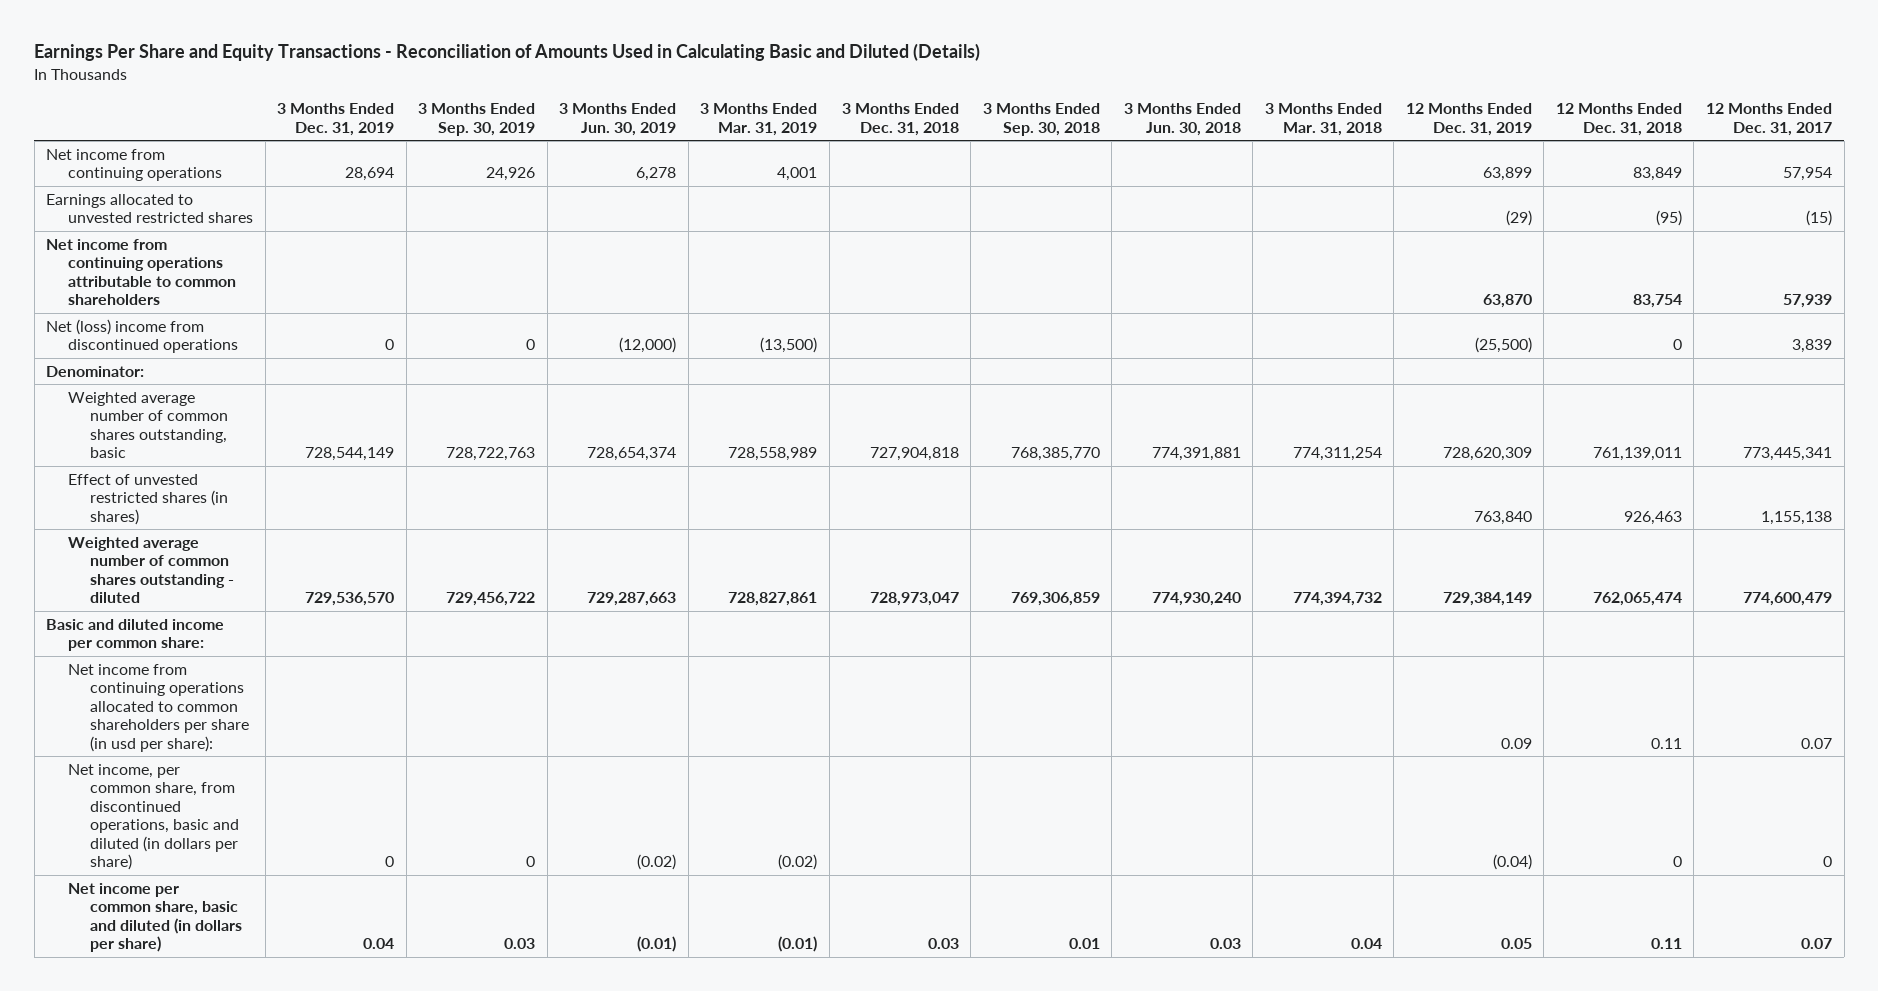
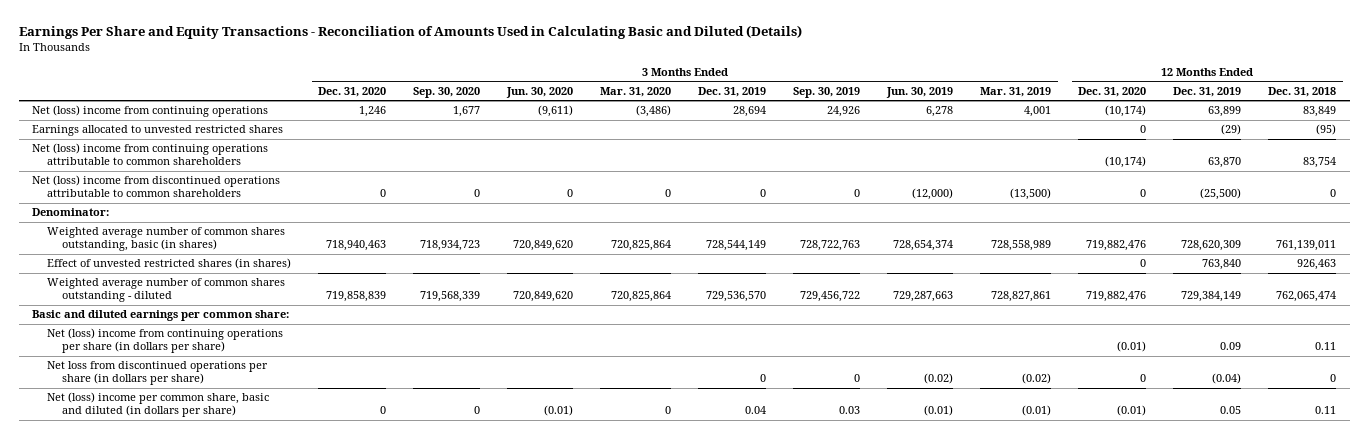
- | 3 Months Ended Dec. 31, 2019 | 3 Months Ended Sep. 30, 2019 | 3 Months Ended Jun. 30, 2019 | 3 Months Ended Mar. 31, 2019 | 3 Months Ended Dec. 31, 2018 | 3 Months Ended Sep. 30, 2018 | 3 Months Ended Jun. 30, 2018 | 3 Months Ended Mar. 31, 2018 | 12 Months Ended Dec. 31, 2019 | 12 Months Ended Dec. 31, 2018 | 12 Months Ended Dec. 31, 2017
+ | 3 Months Ended Dec. 31, 2020 | 3 Months Ended Sep. 30, 2020 | 3 Months Ended Jun. 30, 2020 | 3 Months Ended Mar. 31, 2020 | 3 Months Ended Dec. 31, 2019 | 3 Months Ended Sep. 30, 2019 | 3 Months Ended Jun. 30, 2019 | 3 Months Ended Mar. 31, 2019 | 12 Months Ended Dec. 31, 2020 | 12 Months Ended Dec. 31, 2019 | 12 Months Ended Dec. 31, 2018
- Net income from continuing operations | 28,694 | 24,926 | 6,278 | 4,001 | | | | | 63,899 | 83,849 | 57,954
+ Net (loss) income from continuing operations | 1,246 | 1,677 | (9,611) | (3,486) | 28,694 | 24,926 | 6,278 | 4,001 | (10,174) | 63,899 | 83,849
- Net income from continuing operations attributable to common shareholders | | | | | | | | | 63,870 | 83,754 | 57,939
- Net (loss) income from discontinued operations | 0 | 0 | (12,000) | (13,500) | | | | | (25,500) | 0 | 3,839
+ Net (loss) income from continuing operations attributable to common shareholders | | | | | | | | | (10,174) | 63,870 | 83,754
+ Net (loss) income from discontinued operations attributable to common shareholders | 0 | 0 | 0 | 0 | 0 | 0 | (12,000) | (13,500) | 0 | (25,500) | 0
- Weighted average number of common shares outstanding, basic | 728,544,149 | 728,722,763 | 728,654,374 | 728,558,989 | 727,904,818 | 768,385,770 | 774,391,881 | 774,311,254 | 728,620,309 | 761,139,011 | 773,445,341
+ Weighted average number of common shares outstanding, basic (in shares) | 718,940,463 | 718,934,723 | 720,849,620 | 720,825,864 | 728,544,149 | 728,722,763 | 728,654,374 | 728,558,989 | 719,882,476 | 728,620,309 | 761,139,011
- Basic and diluted income per common share:
- Net income from continuing operations allocated to common shareholders per share (in usd per share): | | | | | | | | | 0.09 | 0.11 | 0.07
- Net income, per common share, from discontinued operations, basic and diluted (in dollars per share) | 0 | 0 | (0.02) | (0.02) | | | | | (0.04) | 0 | 0
- Net income per common share, basic and diluted (in dollars per share) | 0.04 | 0.03 | (0.01) | (0.01) | 0.03 | 0.01 | 0.03 | 0.04 | 0.05 | 0.11 | 0.07
+ Basic and diluted earnings per common share:
+ Net (loss) income from continuing operations per share (in dollars per share) | | | | | | | | | (0.01) | 0.09 | 0.11
+ Net loss from discontinued operations per share (in dollars per share) | | | | | 0 | 0 | (0.02) | (0.02) | 0 | (0.04) | 0
+ Net (loss) income per common share, basic and diluted (in dollars per share) | 0 | 0 | (0.01) | 0 | 0.04 | 0.03 | (0.01) | (0.01) | (0.01) | 0.05 | 0.11

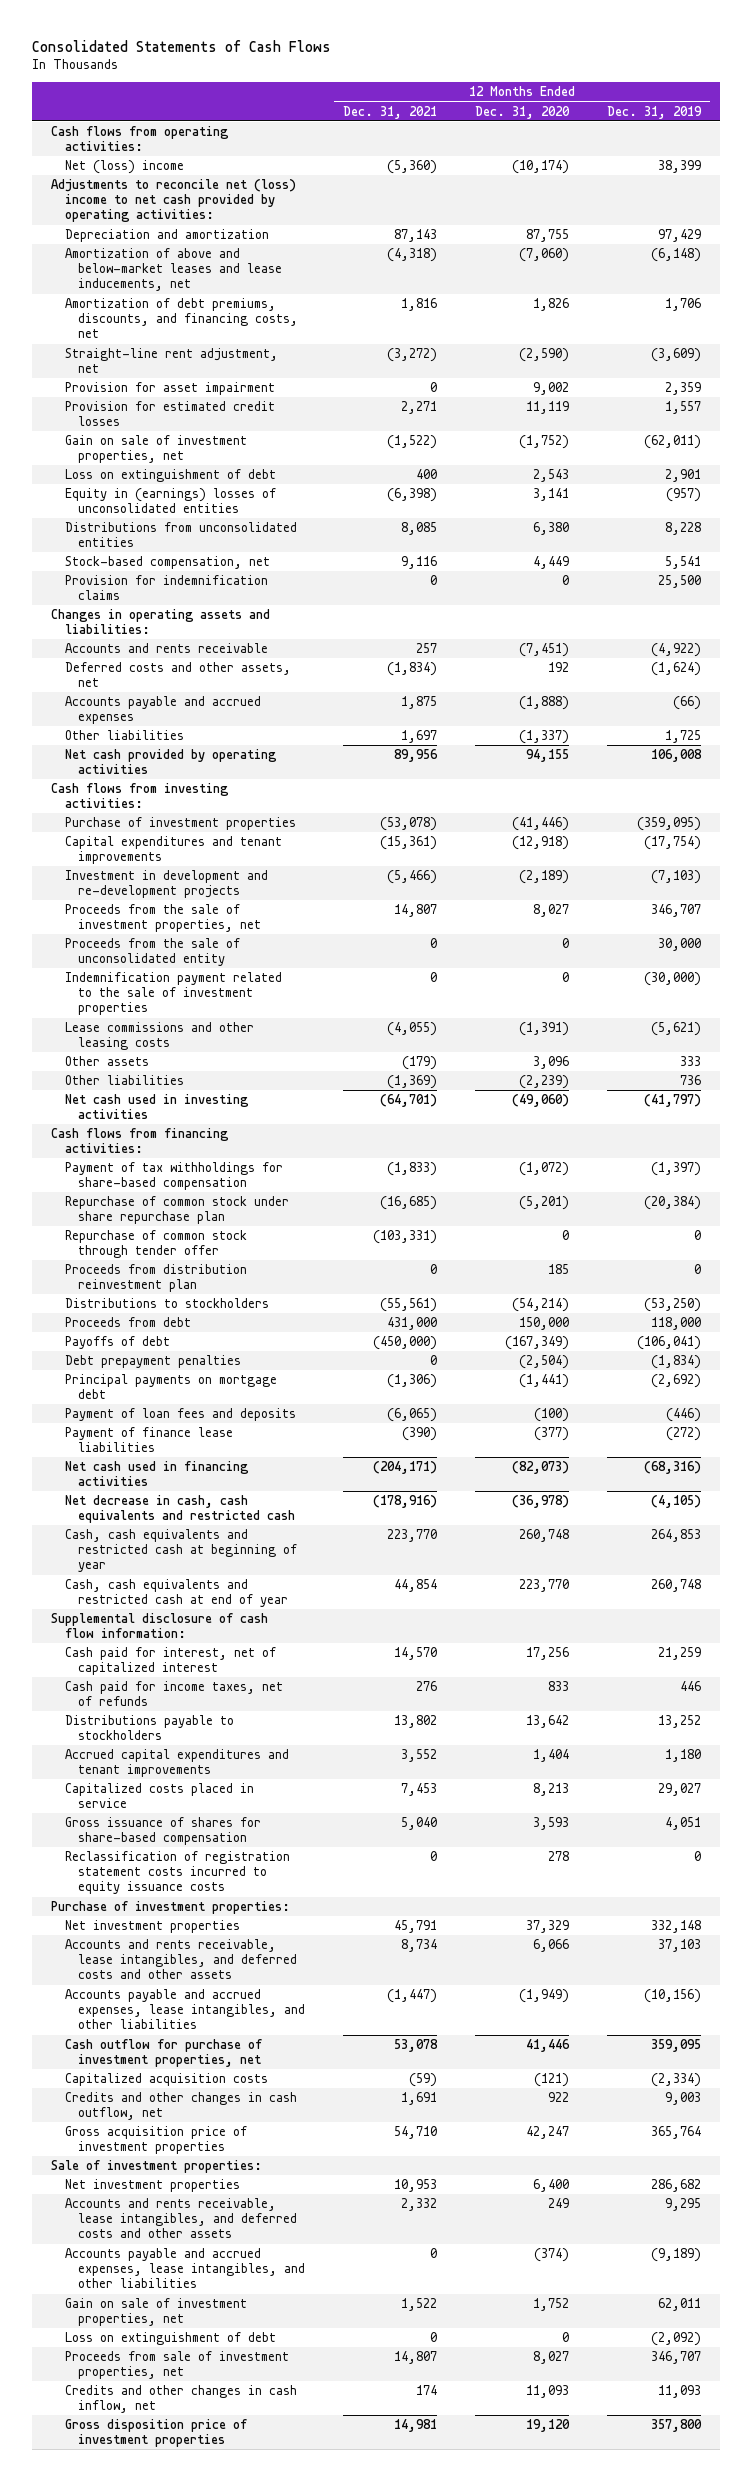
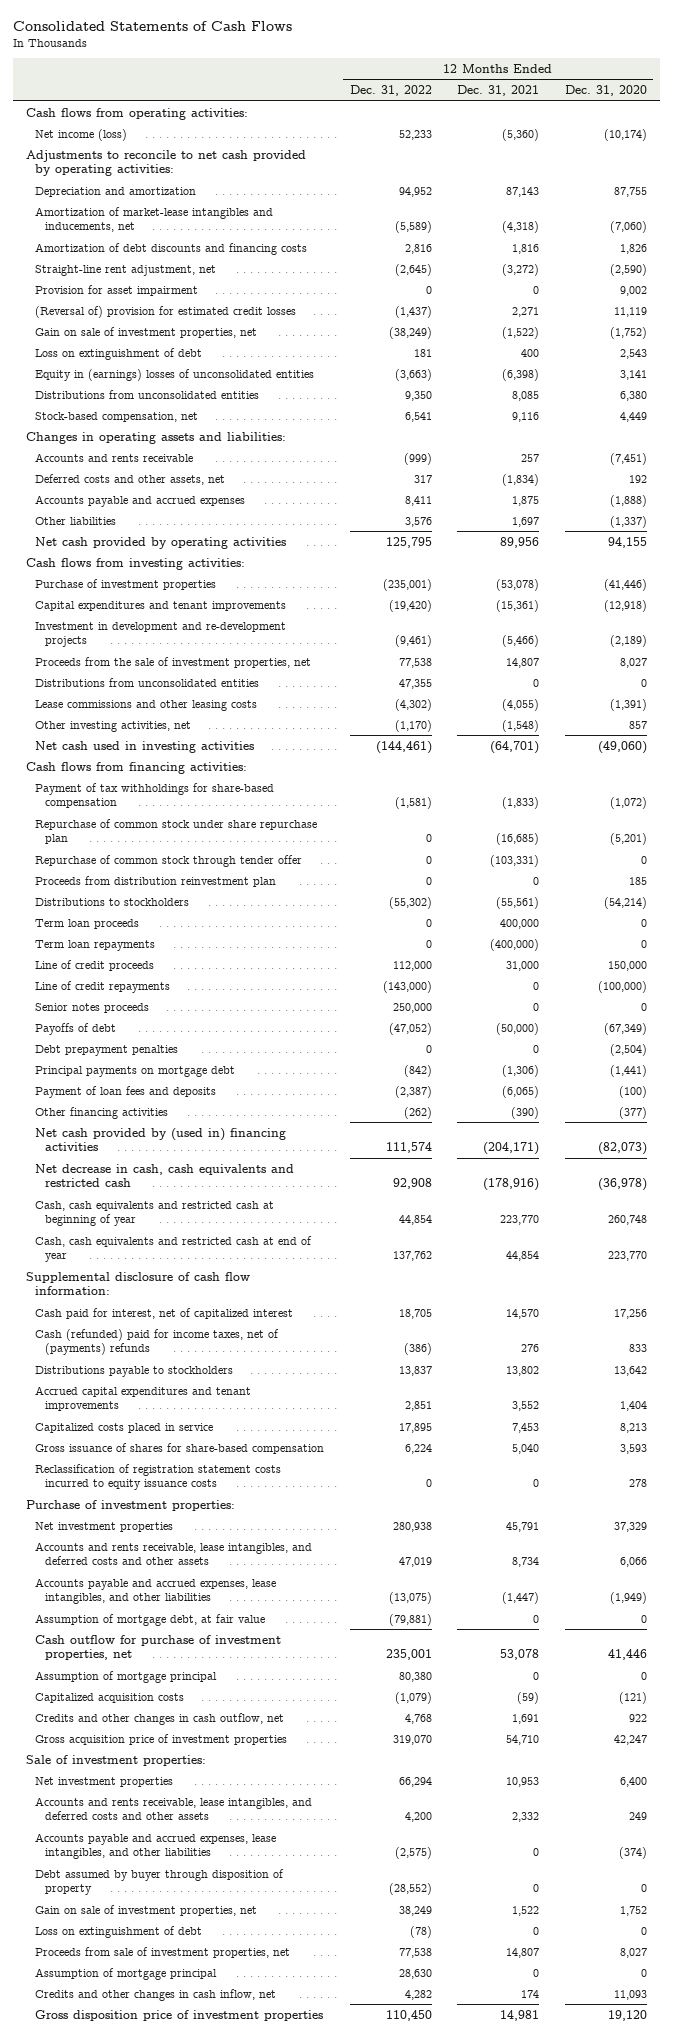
- | 12 Months Ended Dec. 31, 2021 | 12 Months Ended Dec. 31, 2020 | 12 Months Ended Dec. 31, 2019
+ | 12 Months Ended Dec. 31, 2022 | 12 Months Ended Dec. 31, 2021 | 12 Months Ended Dec. 31, 2020
- Net (loss) income | (5,360) | (10,174) | 38,399
- Adjustments to reconcile net (loss) income to net cash provided by operating activities:
+ Net income (loss) | 52,233 | (5,360) | (10,174)
+ Adjustments to reconcile to net cash provided by operating activities:
- Amortization of above and below-market leases and lease inducements, net | (4,318) | (7,060) | (6,148)
- Amortization of debt premiums, discounts, and financing costs, net | 1,816 | 1,826 | 1,706
+ Amortization of market-lease intangibles and inducements, net | (5,589) | (4,318) | (7,060)
+ Amortization of debt discounts and financing costs | 2,816 | 1,816 | 1,826
- Provision for estimated credit losses | 2,271 | 11,119 | 1,557
+ (Reversal of) provision for estimated credit losses | (1,437) | 2,271 | 11,119
- Provision for indemnification claims | 0 | 0 | 25,500
- Proceeds from the sale of unconsolidated entity | 0 | 0 | 30,000
- Indemnification payment related to the sale of investment properties | 0 | 0 | (30,000)
+ Distributions from unconsolidated entities | 47,355 | 0 | 0
- Other assets | (179) | 3,096 | 333
- Other liabilities | (1,369) | (2,239) | 736
+ Other investing activities, net | (1,170) | (1,548) | 857
- Proceeds from debt | 431,000 | 150,000 | 118,000
- Payoffs of debt | (450,000) | (167,349) | (106,041)
+ Term loan proceeds | 0 | 400,000 | 0
+ Term loan repayments | 0 | (400,000) | 0
+ Line of credit proceeds | 112,000 | 31,000 | 150,000
+ Line of credit repayments | (143,000) | 0 | (100,000)
+ Senior notes proceeds | 250,000 | 0 | 0
+ Payoffs of debt | (47,052) | (50,000) | (67,349)
- Payment of finance lease liabilities | (390) | (377) | (272)
- Net cash used in financing activities | (204,171) | (82,073) | (68,316)
+ Other financing activities | (262) | (390) | (377)
+ Net cash provided by (used in) financing activities | 111,574 | (204,171) | (82,073)
- Cash paid for income taxes, net of refunds | 276 | 833 | 446
+ Cash (refunded) paid for income taxes, net of (payments) refunds | (386) | 276 | 833
+ Assumption of mortgage debt, at fair value | (79,881) | 0 | 0
+ Assumption of mortgage principal | 80,380 | 0 | 0
+ Debt assumed by buyer through disposition of property | (28,552) | 0 | 0
+ Assumption of mortgage principal | 28,630 | 0 | 0

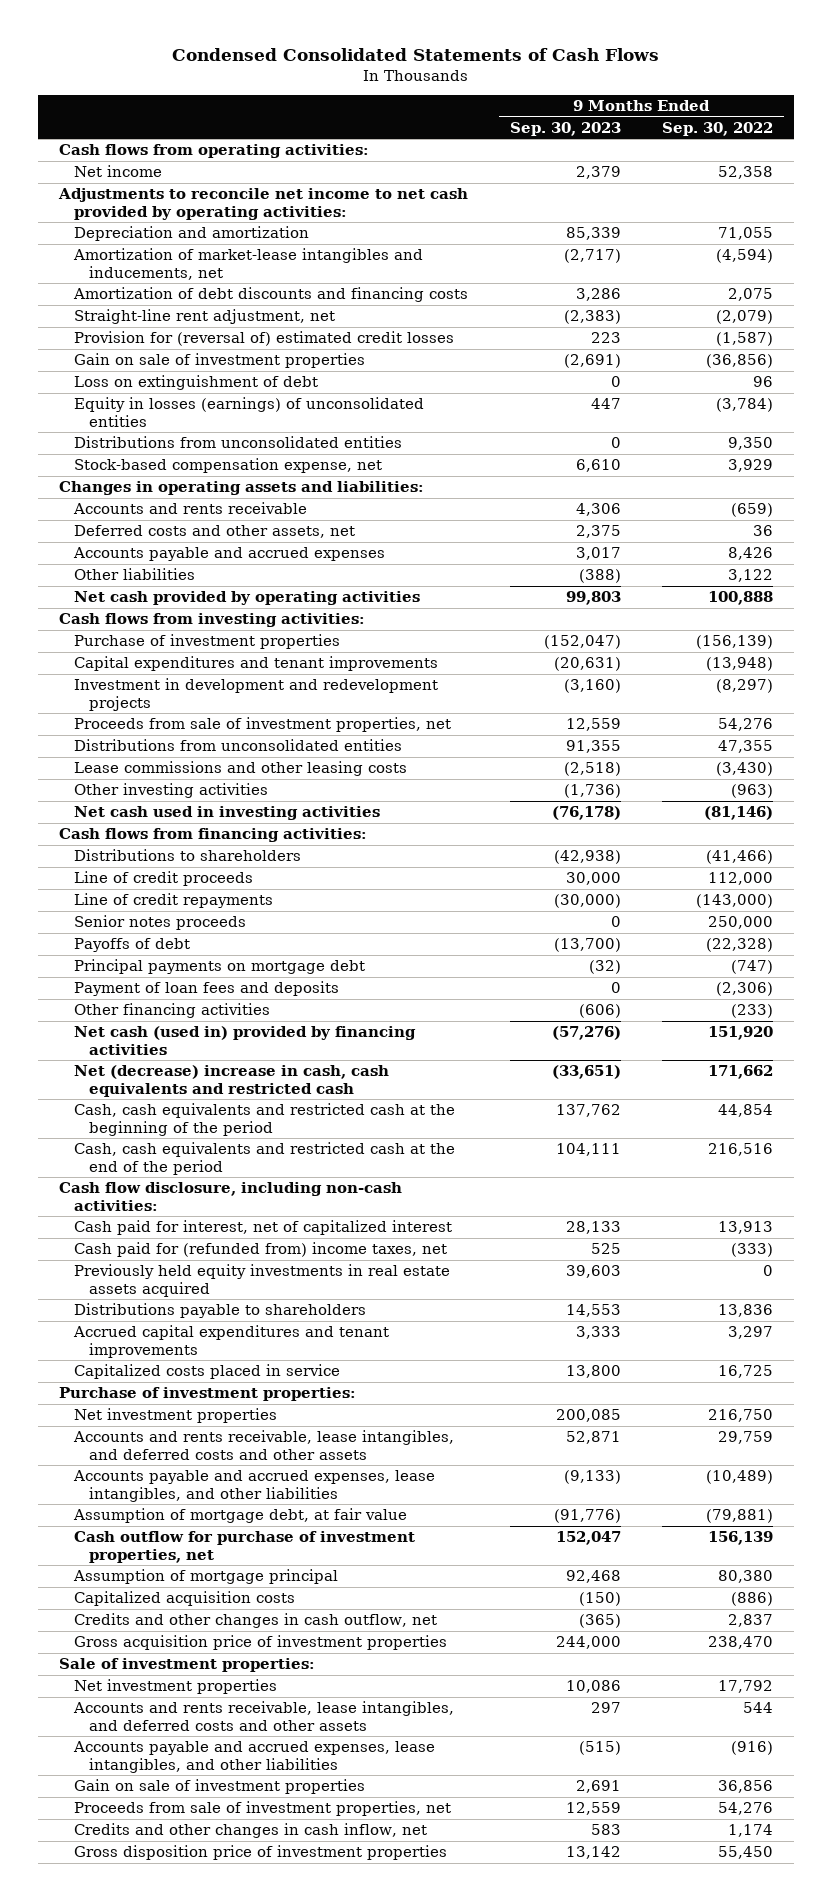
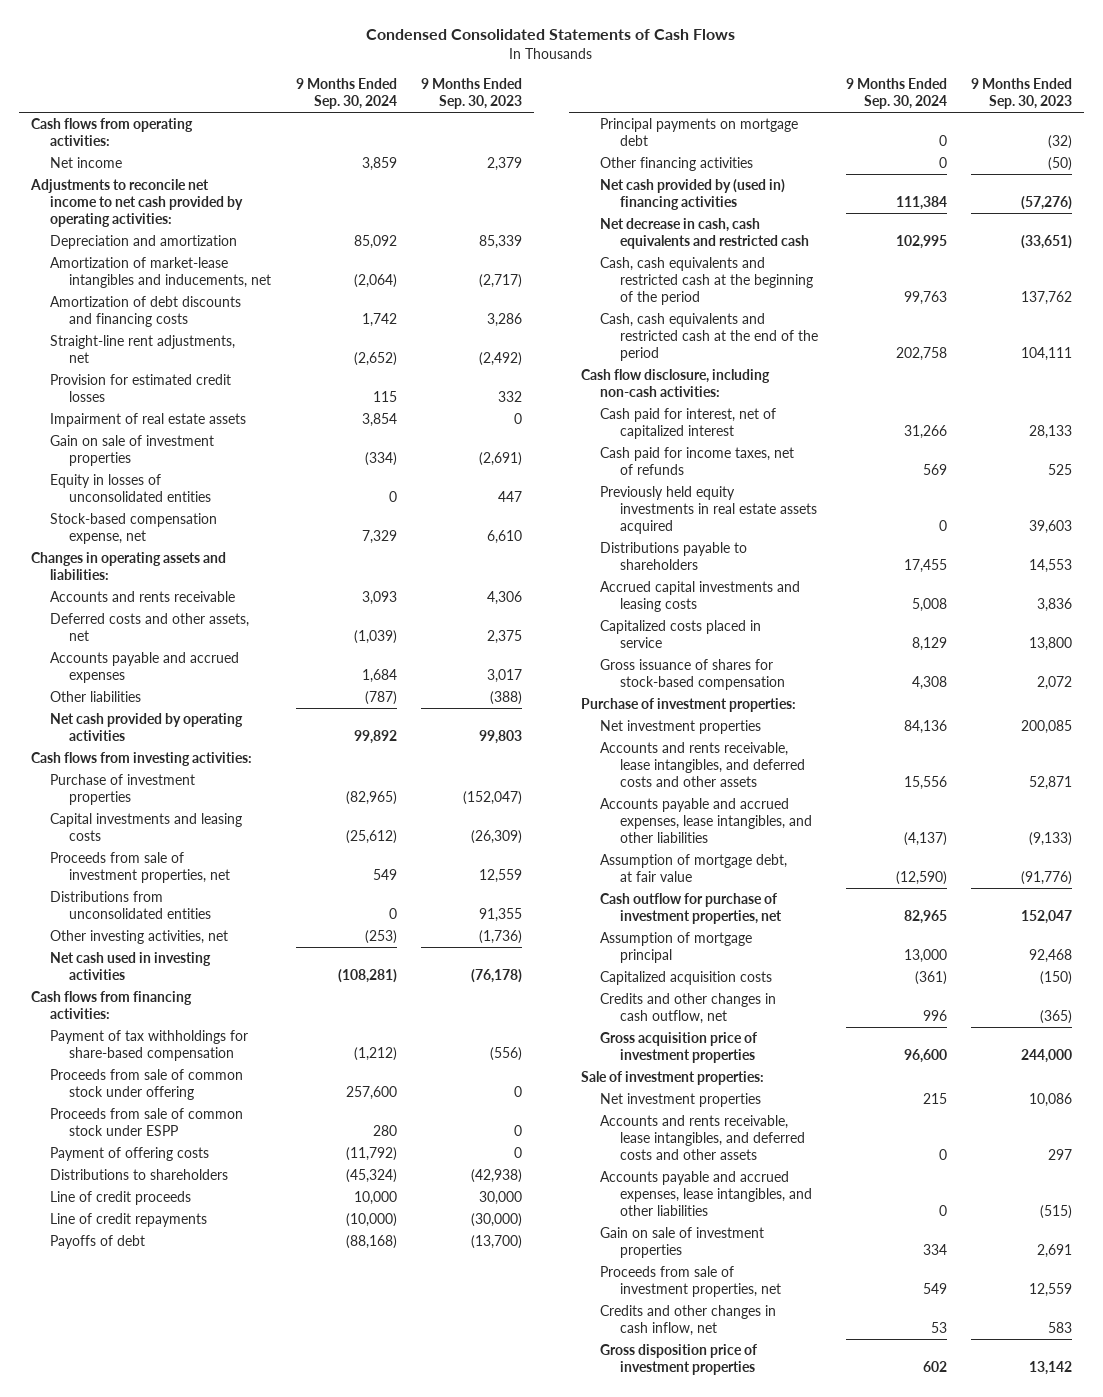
- | 9 Months Ended Sep. 30, 2023 | 9 Months Ended Sep. 30, 2022
+ | 9 Months Ended Sep. 30, 2024 | 9 Months Ended Sep. 30, 2023
- Straight-line rent adjustment, net | (2,383) | (2,079)
- Provision for (reversal of) estimated credit losses | 223 | (1,587)
+ Straight-line rent adjustments, net | (2,652) | (2,492)
+ Provision for estimated credit losses | 115 | 332
+ Impairment of real estate assets | 3,854 | 0
- Loss on extinguishment of debt | 0 | 96
- Equity in losses (earnings) of unconsolidated entities | 447 | (3,784)
- Distributions from unconsolidated entities | 0 | 9,350
+ Equity in losses of unconsolidated entities | 0 | 447
- Capital expenditures and tenant improvements | (20,631) | (13,948)
- Investment in development and redevelopment projects | (3,160) | (8,297)
+ Capital investments and leasing costs | (25,612) | (26,309)
- Lease commissions and other leasing costs | (2,518) | (3,430)
- Other investing activities | (1,736) | (963)
+ Other investing activities, net | (253) | (1,736)
+ Payment of tax withholdings for share-based compensation | (1,212) | (556)
+ Proceeds from sale of common stock under offering | 257,600 | 0
+ Proceeds from sale of common stock under ESPP | 280 | 0
+ Payment of offering costs | (11,792) | 0
- Senior notes proceeds | 0 | 250,000
- Payment of loan fees and deposits | 0 | (2,306)
- Other financing activities | (606) | (233)
- Net cash (used in) provided by financing activities | (57,276) | 151,920
- Net (decrease) increase in cash, cash equivalents and restricted cash | (33,651) | 171,662
+ Other financing activities | 0 | (50)
+ Net cash provided by (used in) financing activities | 111,384 | (57,276)
+ Net decrease in cash, cash equivalents and restricted cash | 102,995 | (33,651)
- Cash paid for (refunded from) income taxes, net | 525 | (333)
+ Cash paid for income taxes, net of refunds | 569 | 525
- Accrued capital expenditures and tenant improvements | 3,333 | 3,297
+ Accrued capital investments and leasing costs | 5,008 | 3,836
+ Gross issuance of shares for stock-based compensation | 4,308 | 2,072

